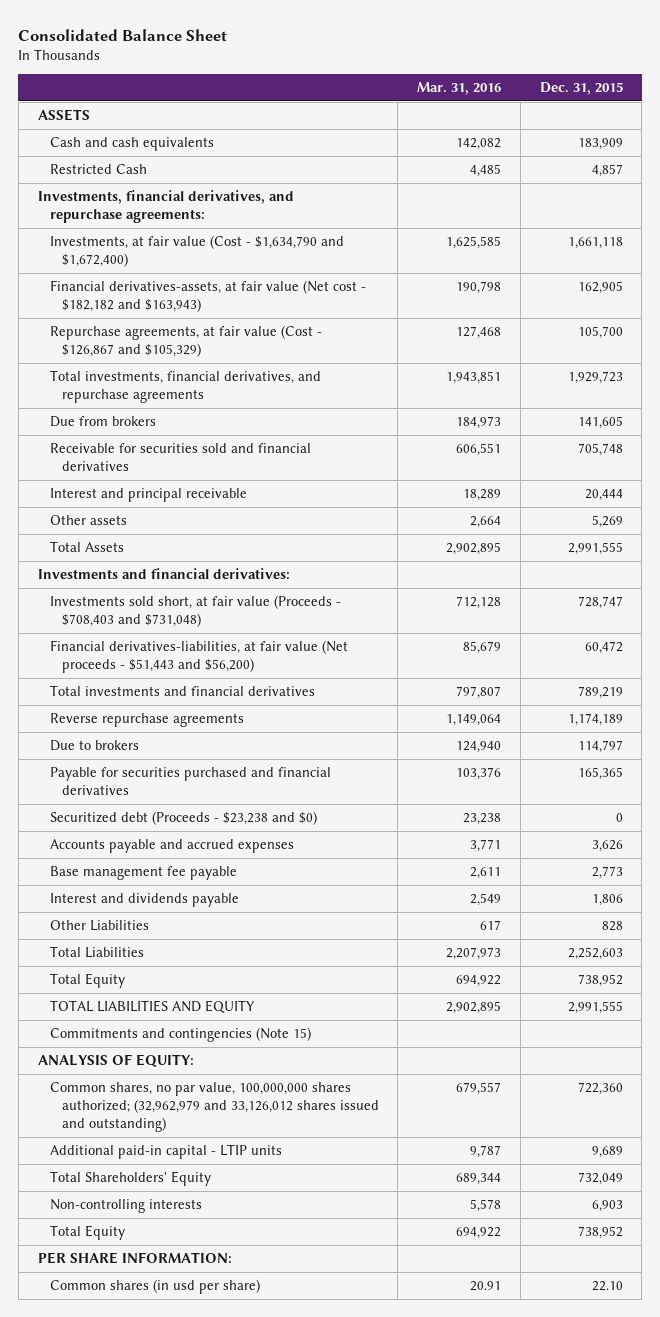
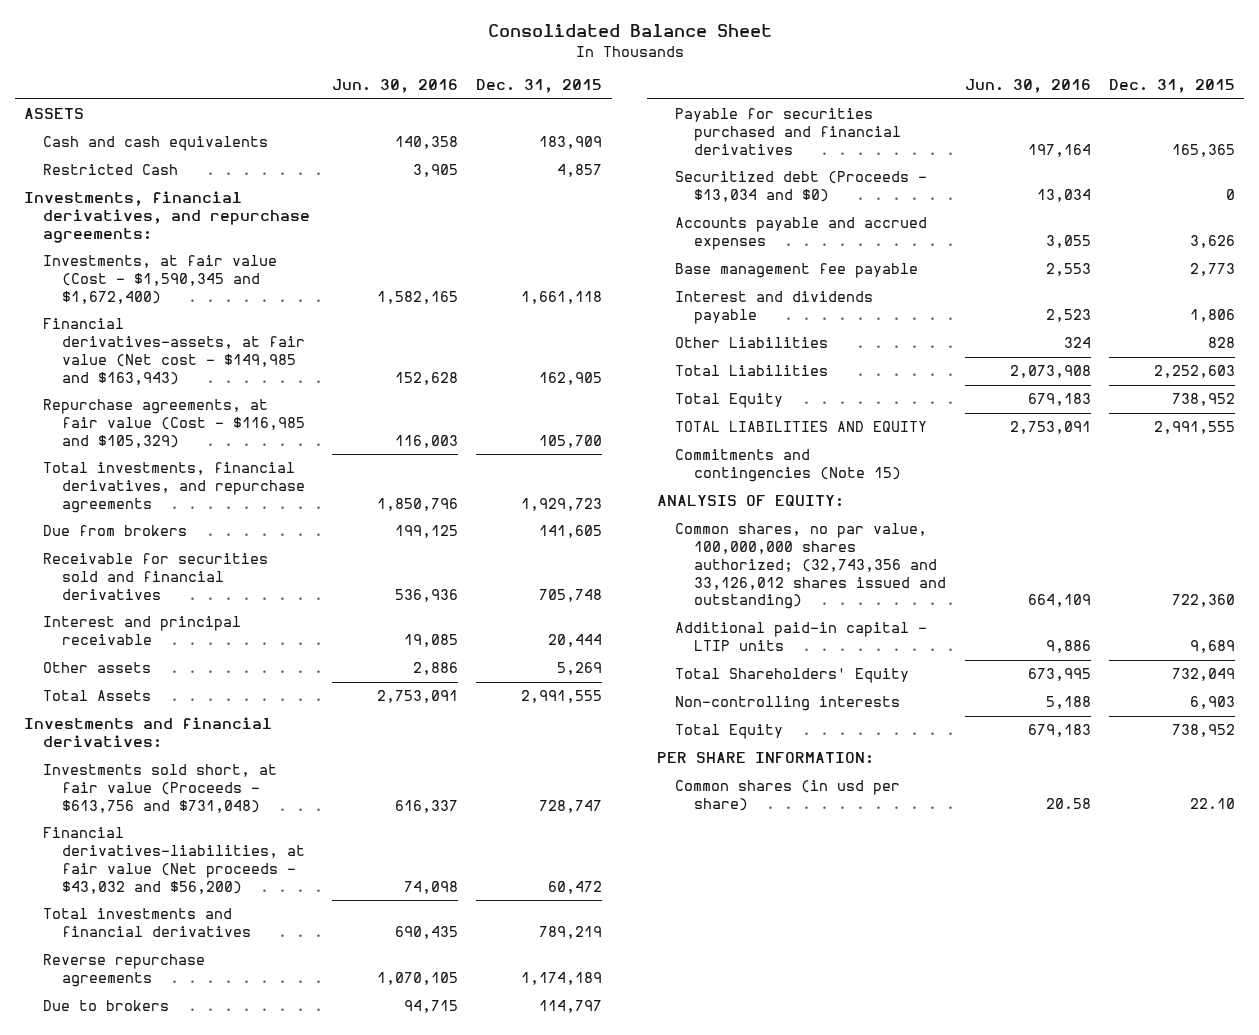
- | Mar. 31, 2016 | Dec. 31, 2015
+ | Jun. 30, 2016 | Dec. 31, 2015
- Investments, at fair value (Cost - $1,634,790 and $1,672,400) | 1,625,585 | 1,661,118
- Financial derivatives-assets, at fair value (Net cost - $182,182 and $163,943) | 190,798 | 162,905
- Repurchase agreements, at fair value (Cost - $126,867 and $105,329) | 127,468 | 105,700
+ Investments, at fair value (Cost - $1,590,345 and $1,672,400) | 1,582,165 | 1,661,118
+ Financial derivatives-assets, at fair value (Net cost - $149,985 and $163,943) | 152,628 | 162,905
+ Repurchase agreements, at fair value (Cost - $116,985 and $105,329) | 116,003 | 105,700
- Investments sold short, at fair value (Proceeds - $708,403 and $731,048) | 712,128 | 728,747
- Financial derivatives-liabilities, at fair value (Net proceeds - $51,443 and $56,200) | 85,679 | 60,472
+ Investments sold short, at fair value (Proceeds - $613,756 and $731,048) | 616,337 | 728,747
+ Financial derivatives-liabilities, at fair value (Net proceeds - $43,032 and $56,200) | 74,098 | 60,472
- Securitized debt (Proceeds - $23,238 and $0) | 23,238 | 0
+ Securitized debt (Proceeds - $13,034 and $0) | 13,034 | 0
- Common shares, no par value, 100,000,000 shares authorized; (32,962,979 and 33,126,012 shares issued and outstanding) | 679,557 | 722,360
+ Common shares, no par value, 100,000,000 shares authorized; (32,743,356 and 33,126,012 shares issued and outstanding) | 664,109 | 722,360

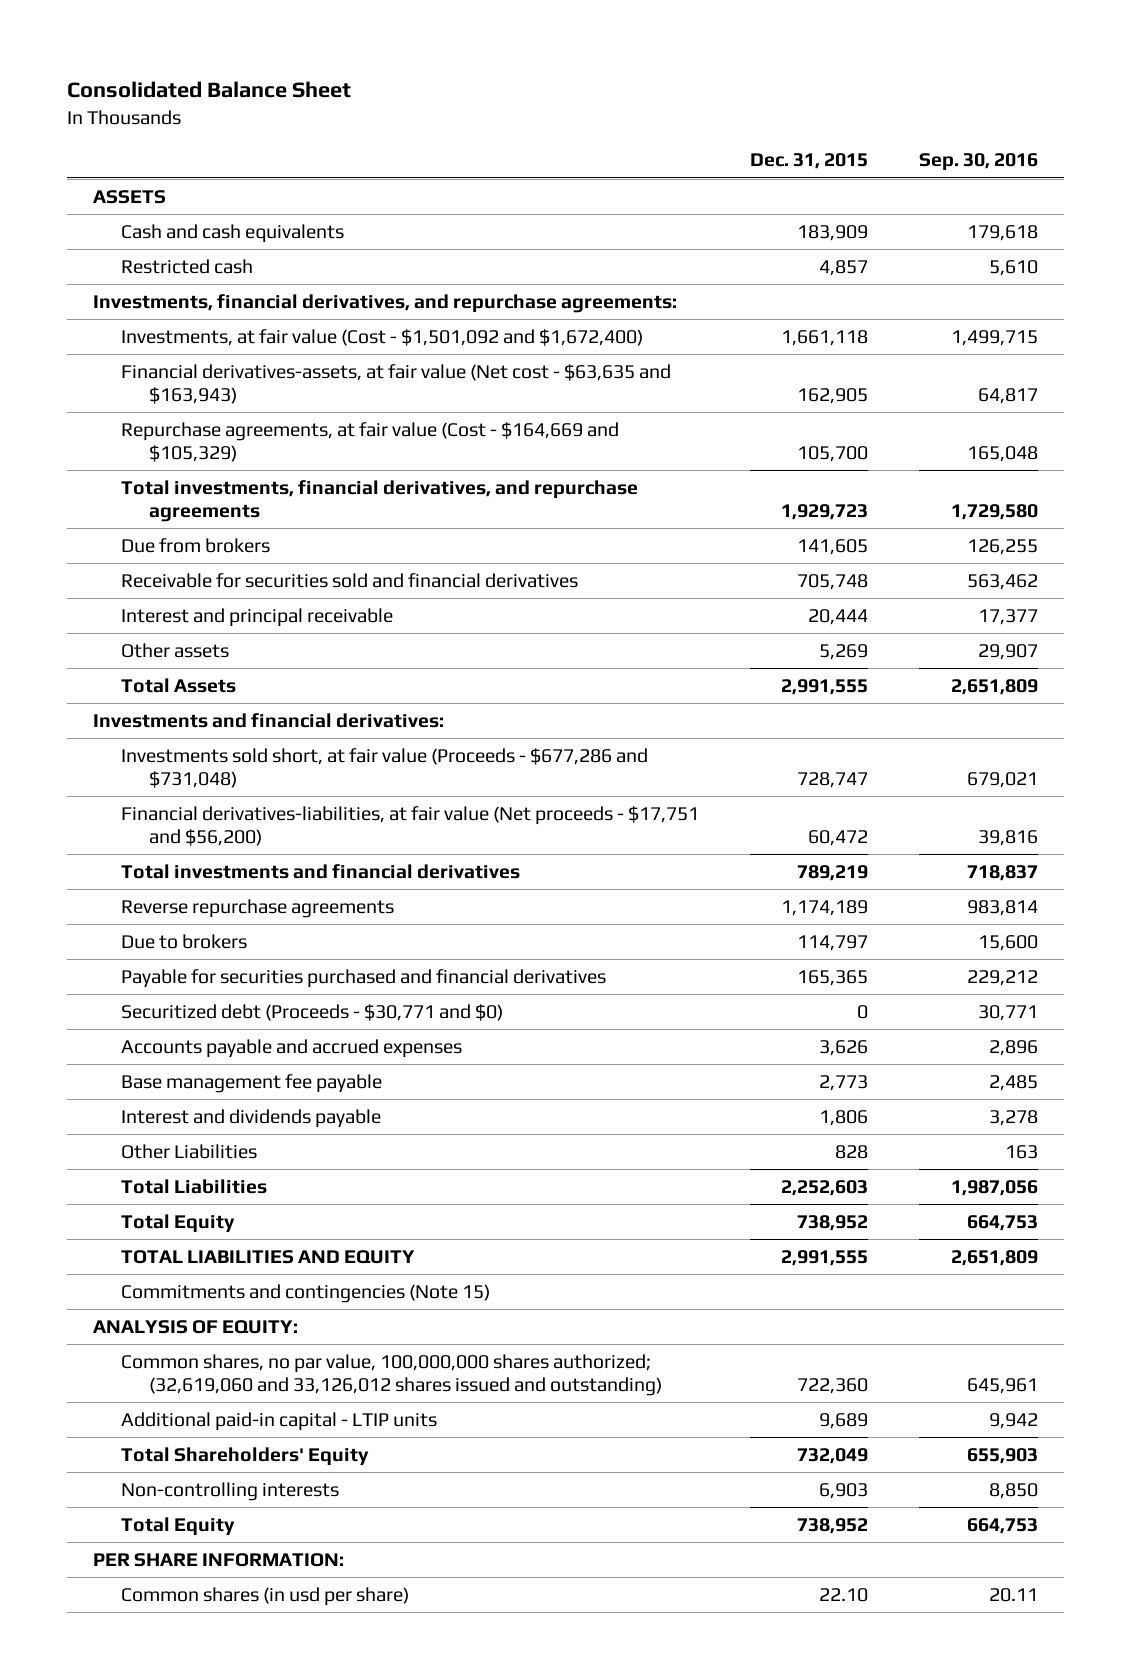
- | Jun. 30, 2016 | Dec. 31, 2015
+ | Dec. 31, 2015 | Sep. 30, 2016
- Restricted Cash | 3,905 | 4,857
+ Restricted cash | 4,857 | 5,610
- Investments, at fair value (Cost - $1,590,345 and $1,672,400) | 1,582,165 | 1,661,118
- Financial derivatives-assets, at fair value (Net cost - $149,985 and $163,943) | 152,628 | 162,905
- Repurchase agreements, at fair value (Cost - $116,985 and $105,329) | 116,003 | 105,700
+ Investments, at fair value (Cost - $1,501,092 and $1,672,400) | 1,661,118 | 1,499,715
+ Financial derivatives-assets, at fair value (Net cost - $63,635 and $163,943) | 162,905 | 64,817
+ Repurchase agreements, at fair value (Cost - $164,669 and $105,329) | 105,700 | 165,048
- Investments sold short, at fair value (Proceeds - $613,756 and $731,048) | 616,337 | 728,747
- Financial derivatives-liabilities, at fair value (Net proceeds - $43,032 and $56,200) | 74,098 | 60,472
+ Investments sold short, at fair value (Proceeds - $677,286 and $731,048) | 728,747 | 679,021
+ Financial derivatives-liabilities, at fair value (Net proceeds - $17,751 and $56,200) | 60,472 | 39,816
- Securitized debt (Proceeds - $13,034 and $0) | 13,034 | 0
+ Securitized debt (Proceeds - $30,771 and $0) | 0 | 30,771
- Common shares, no par value, 100,000,000 shares authorized; (32,743,356 and 33,126,012 shares issued and outstanding) | 664,109 | 722,360
+ Common shares, no par value, 100,000,000 shares authorized; (32,619,060 and 33,126,012 shares issued and outstanding) | 722,360 | 645,961

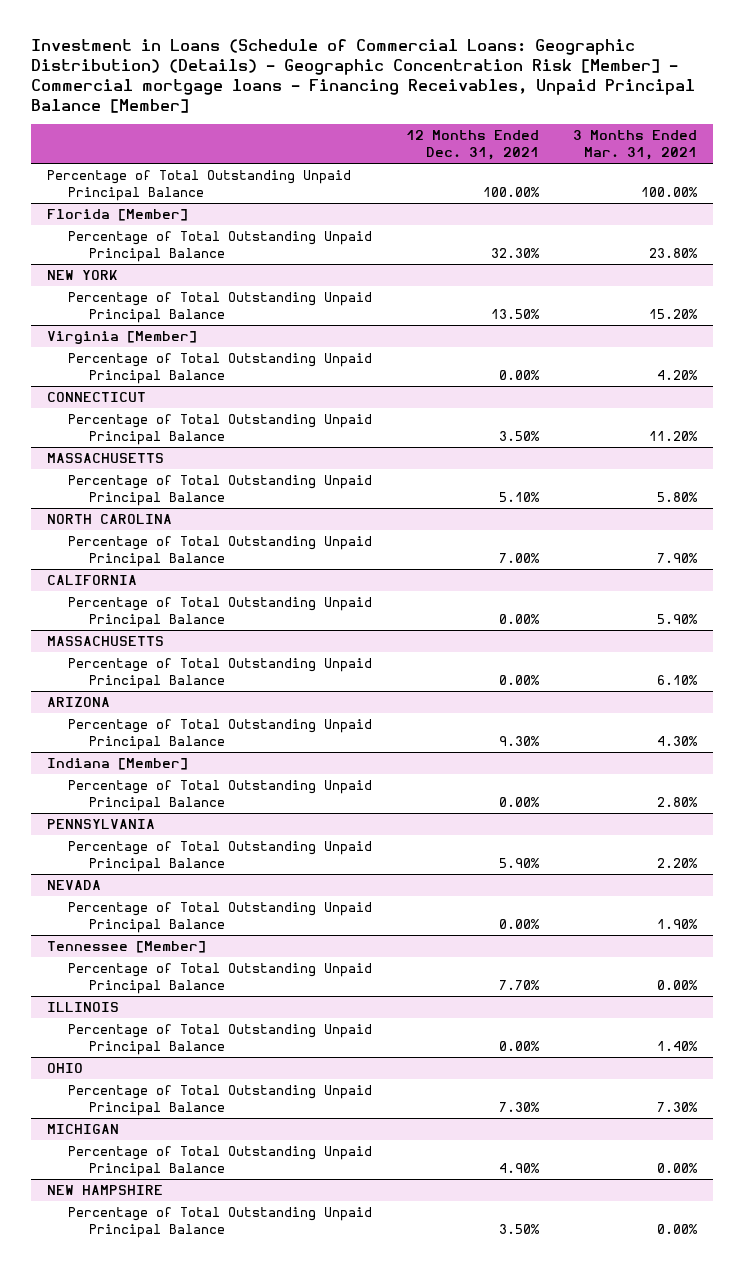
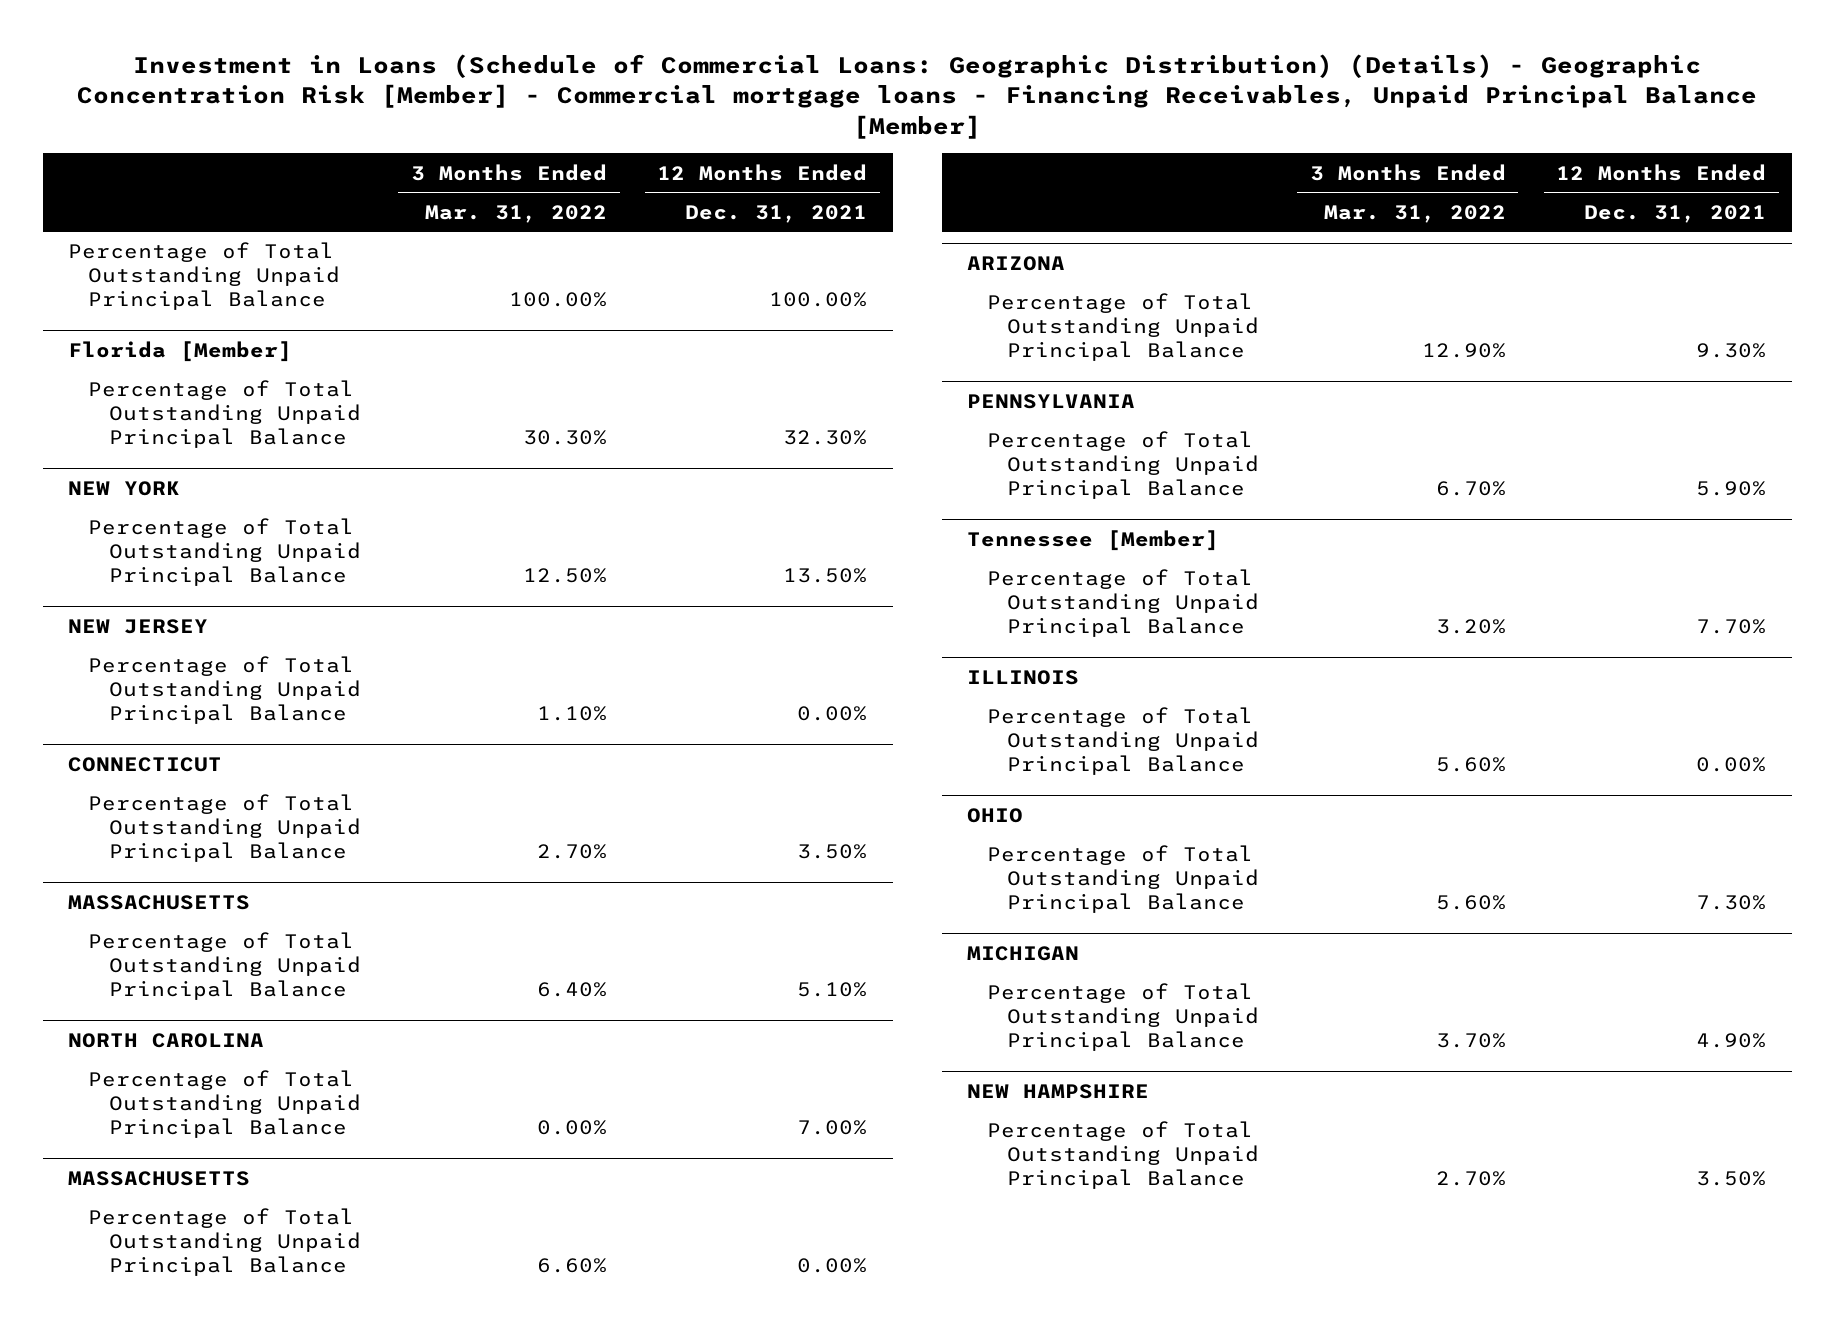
- | 12 Months Ended Dec. 31, 2021 | 3 Months Ended Mar. 31, 2021
+ | 3 Months Ended Mar. 31, 2022 | 12 Months Ended Dec. 31, 2021
- Virginia [Member]
+ NEW JERSEY
- CALIFORNIA
- Percentage of Total Outstanding Unpaid Principal Balance | 0.00% | 5.90%
- Indiana [Member]
- Percentage of Total Outstanding Unpaid Principal Balance | 0.00% | 2.80%
- NEVADA
- Percentage of Total Outstanding Unpaid Principal Balance | 0.00% | 1.90%

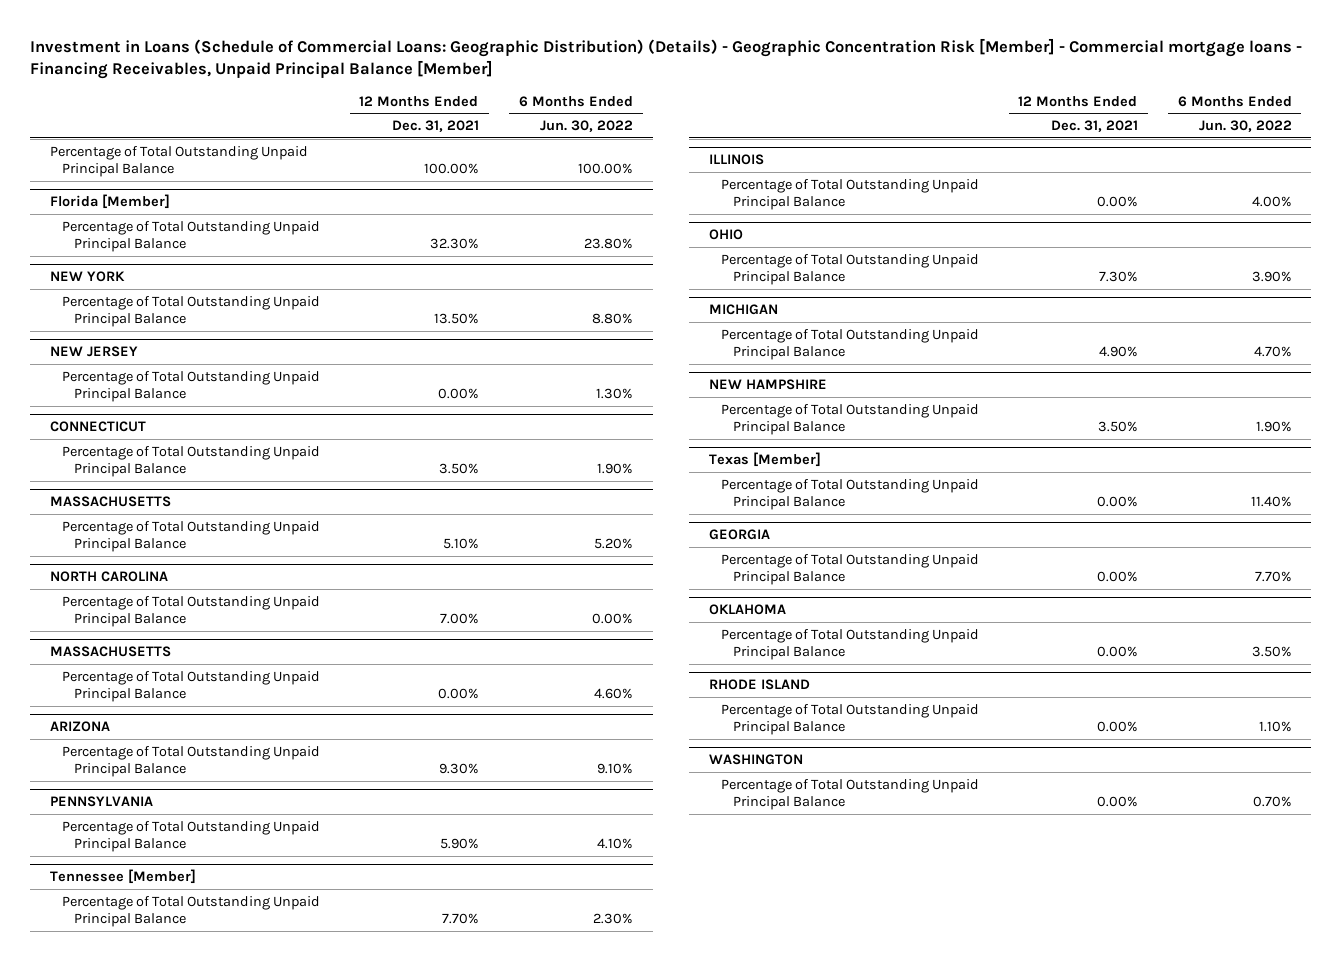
- | 3 Months Ended Mar. 31, 2022 | 12 Months Ended Dec. 31, 2021
+ | 12 Months Ended Dec. 31, 2021 | 6 Months Ended Jun. 30, 2022
+ Texas [Member]
+ Percentage of Total Outstanding Unpaid Principal Balance | 0.00% | 11.40%
+ GEORGIA
+ Percentage of Total Outstanding Unpaid Principal Balance | 0.00% | 7.70%
+ OKLAHOMA
+ Percentage of Total Outstanding Unpaid Principal Balance | 0.00% | 3.50%
+ RHODE ISLAND
+ Percentage of Total Outstanding Unpaid Principal Balance | 0.00% | 1.10%
+ WASHINGTON
+ Percentage of Total Outstanding Unpaid Principal Balance | 0.00% | 0.70%

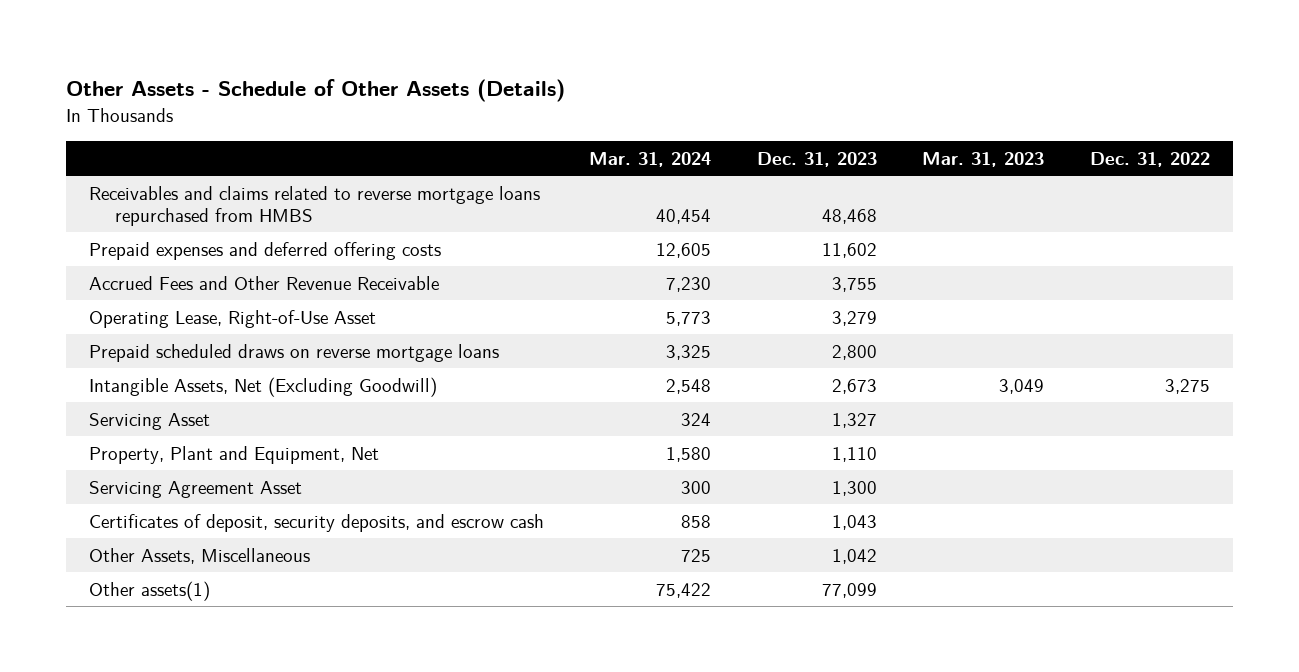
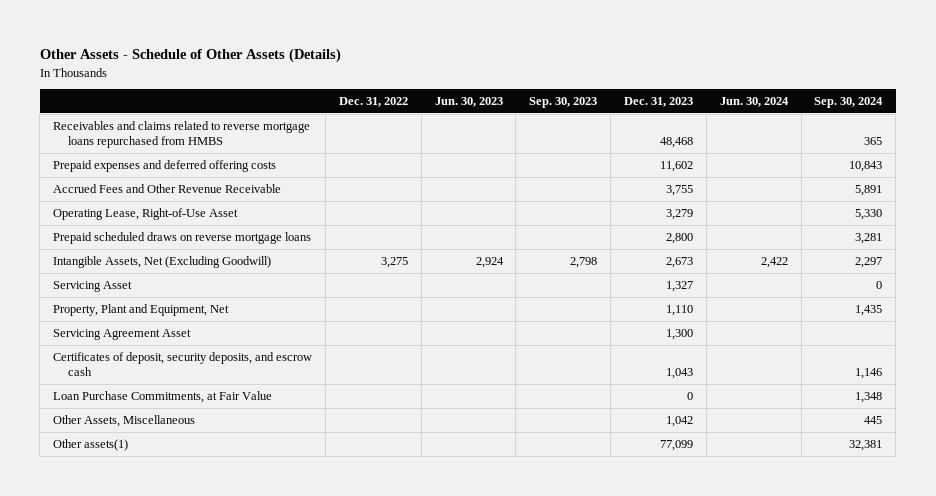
- | Mar. 31, 2024 | Dec. 31, 2023 | Mar. 31, 2023 | Dec. 31, 2022
+ | Dec. 31, 2022 | Jun. 30, 2023 | Sep. 30, 2023 | Dec. 31, 2023 | Jun. 30, 2024 | Sep. 30, 2024
+ Loan Purchase Commitments, at Fair Value | | | | 0 | | 1,348

